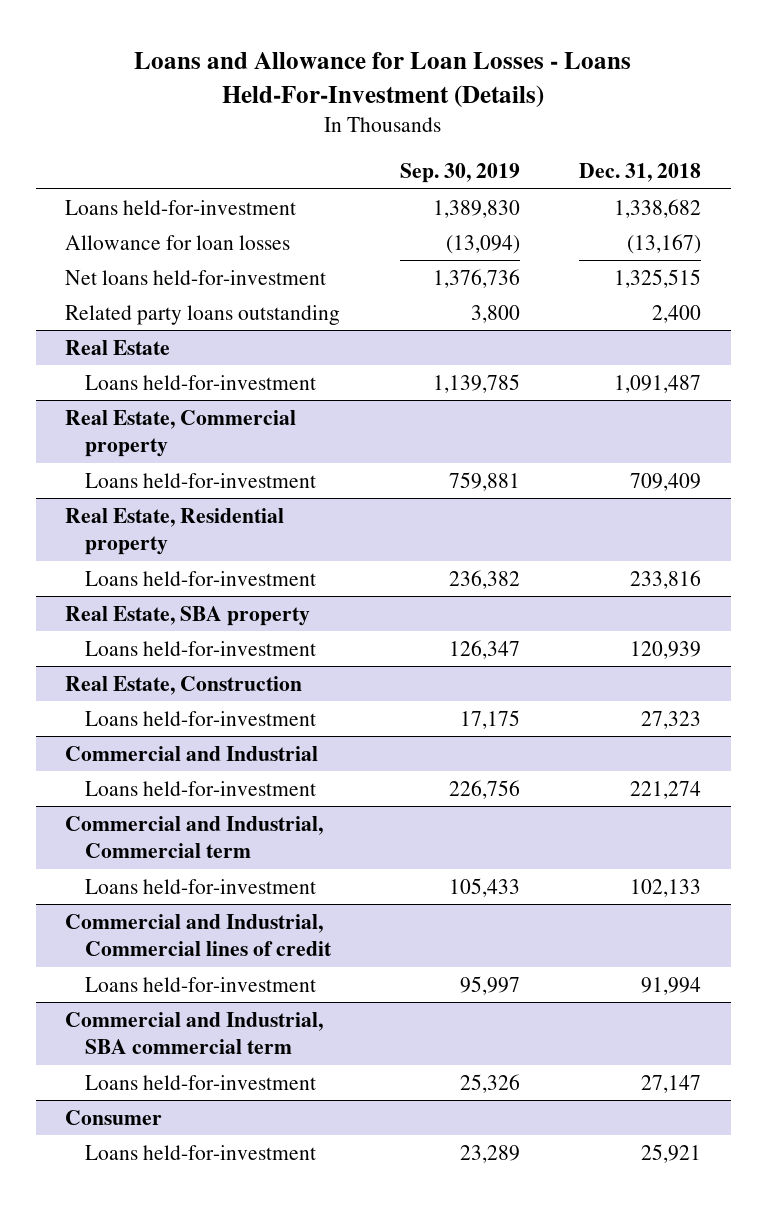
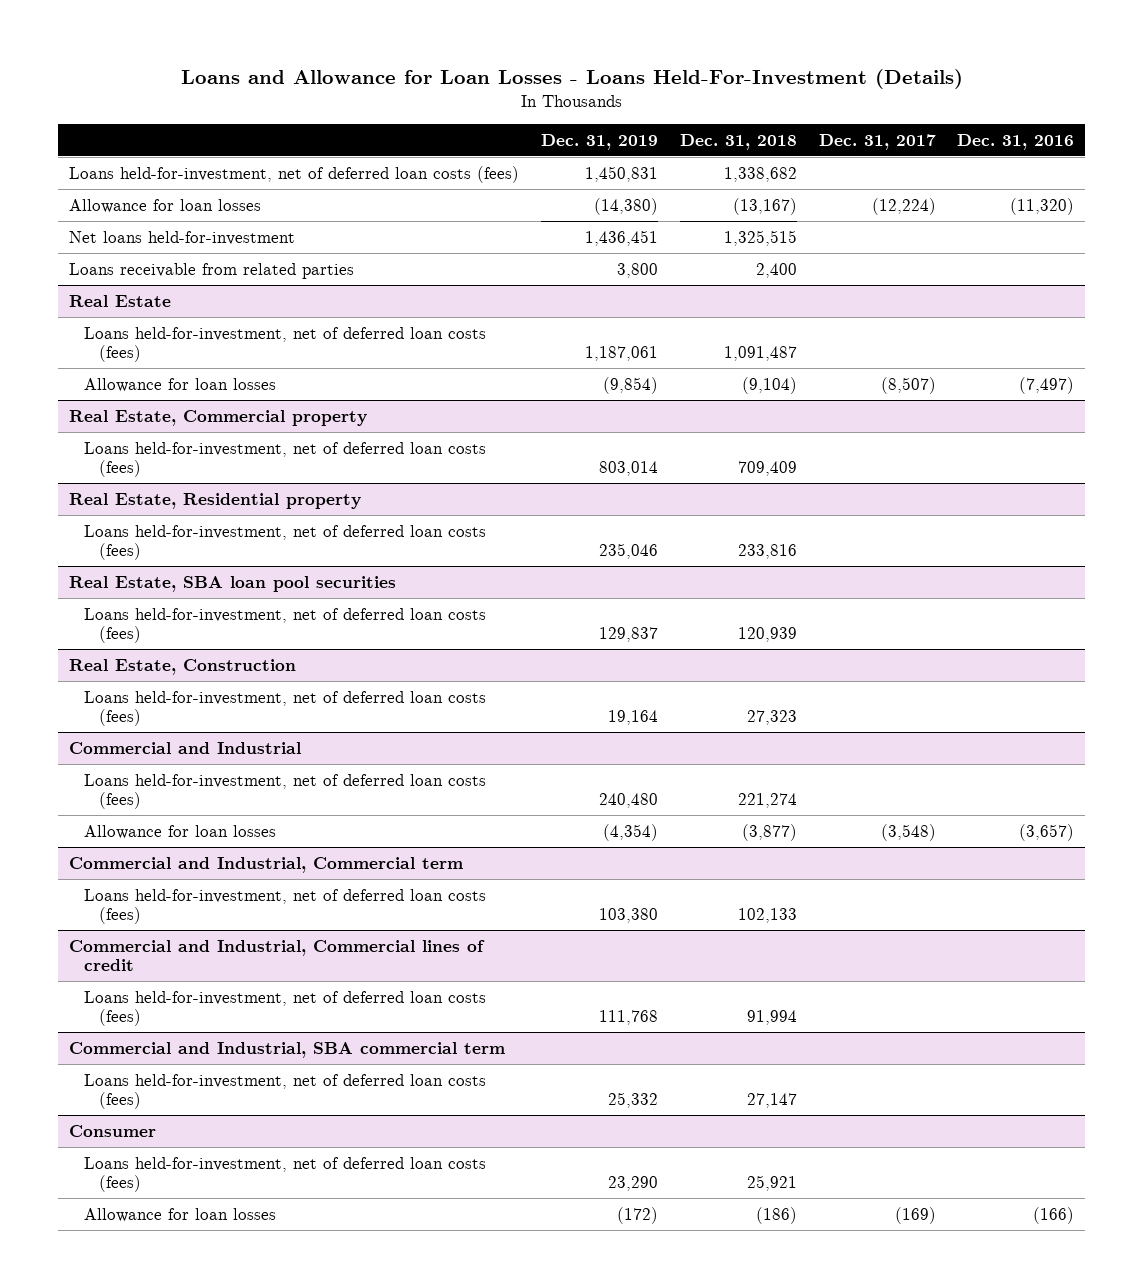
- | Sep. 30, 2019 | Dec. 31, 2018
+ | Dec. 31, 2019 | Dec. 31, 2018 | Dec. 31, 2017 | Dec. 31, 2016
- Loans held-for-investment | 1,389,830 | 1,338,682
+ Loans held-for-investment, net of deferred loan costs (fees) | 1,450,831 | 1,338,682 | |
- Related party loans outstanding | 3,800 | 2,400
+ Loans receivable from related parties | 3,800 | 2,400 | |
@ Real Estate
- Loans held-for-investment | 1,139,785 | 1,091,487
+ Loans held-for-investment, net of deferred loan costs (fees) | 1,187,061 | 1,091,487 | |
+ Allowance for loan losses | (9,854) | (9,104) | (8,507) | (7,497)
@ Real Estate, Commercial property
- Loans held-for-investment | 759,881 | 709,409
+ Loans held-for-investment, net of deferred loan costs (fees) | 803,014 | 709,409 | |
@ Real Estate, Residential property
- Loans held-for-investment | 236,382 | 233,816
- Real Estate, SBA property
- Loans held-for-investment | 126,347 | 120,939
@ Real Estate, Residential property
+ Loans held-for-investment, net of deferred loan costs (fees) | 235,046 | 233,816 | |
+ Real Estate, SBA loan pool securities
+ Loans held-for-investment, net of deferred loan costs (fees) | 129,837 | 120,939 | |
@ Real Estate, Construction
- Loans held-for-investment | 17,175 | 27,323
+ Loans held-for-investment, net of deferred loan costs (fees) | 19,164 | 27,323 | |
@ Commercial and Industrial
- Loans held-for-investment | 226,756 | 221,274
+ Loans held-for-investment, net of deferred loan costs (fees) | 240,480 | 221,274 | |
+ Allowance for loan losses | (4,354) | (3,877) | (3,548) | (3,657)
@ Commercial and Industrial, Commercial term
- Loans held-for-investment | 105,433 | 102,133
+ Loans held-for-investment, net of deferred loan costs (fees) | 103,380 | 102,133 | |
@ Commercial and Industrial, Commercial lines of credit
- Loans held-for-investment | 95,997 | 91,994
+ Loans held-for-investment, net of deferred loan costs (fees) | 111,768 | 91,994 | |
@ Commercial and Industrial, SBA commercial term
- Loans held-for-investment | 25,326 | 27,147
+ Loans held-for-investment, net of deferred loan costs (fees) | 25,332 | 27,147 | |
@ Consumer
- Loans held-for-investment | 23,289 | 25,921
+ Loans held-for-investment, net of deferred loan costs (fees) | 23,290 | 25,921 | |
+ Allowance for loan losses | (172) | (186) | (169) | (166)

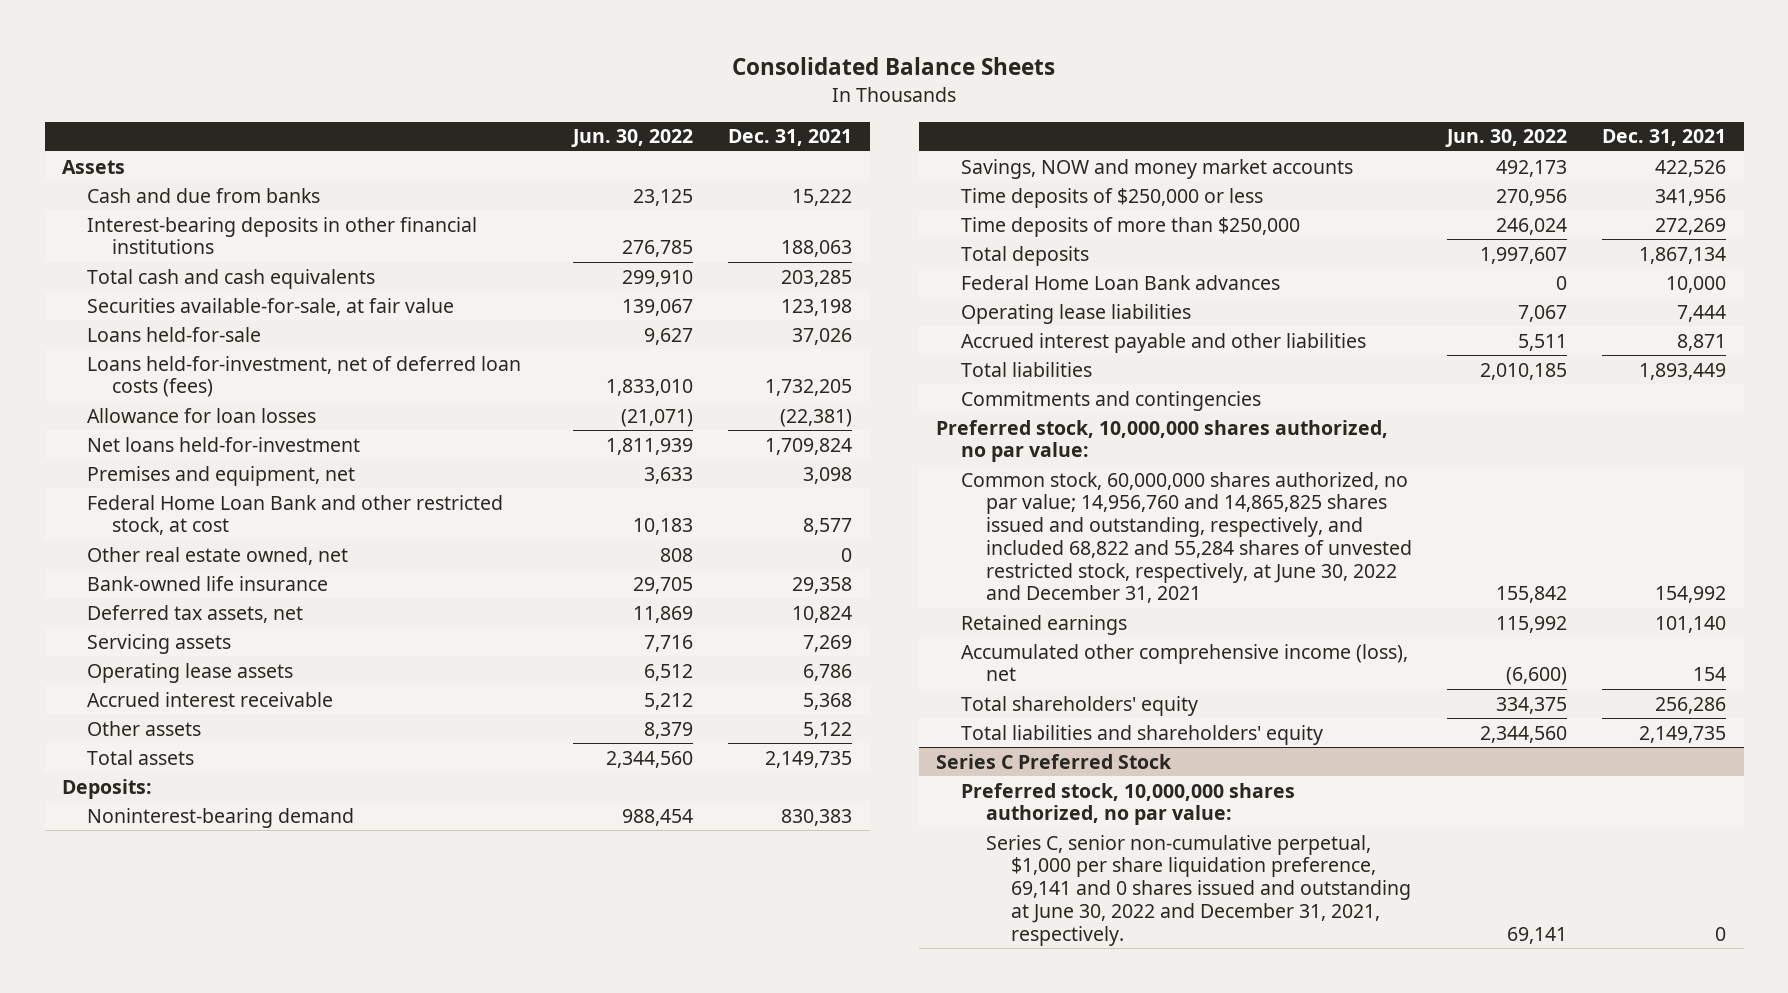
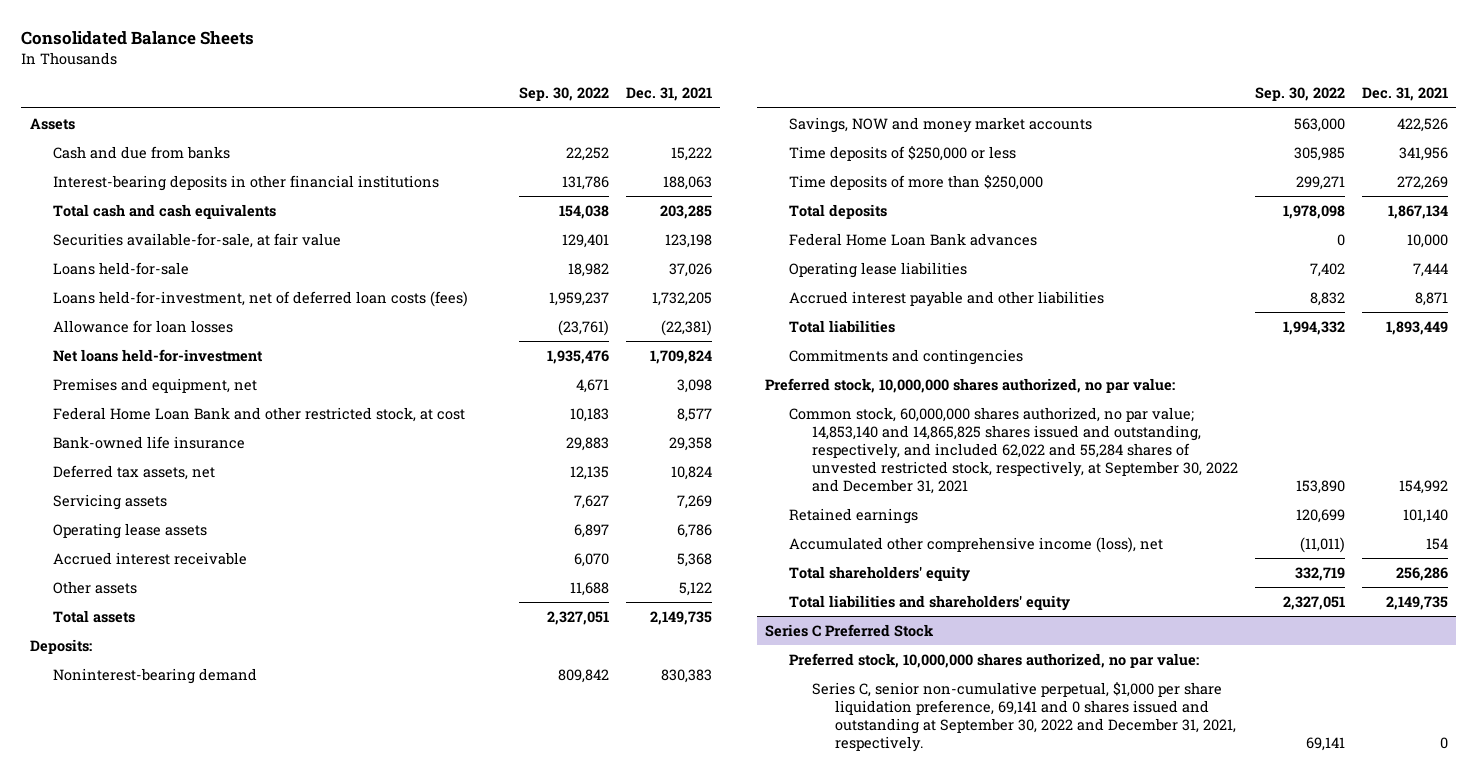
- | Jun. 30, 2022 | Dec. 31, 2021
+ | Sep. 30, 2022 | Dec. 31, 2021
- Other real estate owned, net | 808 | 0
- Common stock, 60,000,000 shares authorized, no par value; 14,956,760 and 14,865,825 shares issued and outstanding, respectively, and included 68,822 and 55,284 shares of unvested restricted stock, respectively, at June 30, 2022 and December 31, 2021 | 155,842 | 154,992
+ Common stock, 60,000,000 shares authorized, no par value; 14,853,140 and 14,865,825 shares issued and outstanding, respectively, and included 62,022 and 55,284 shares of unvested restricted stock, respectively, at September 30, 2022 and December 31, 2021 | 153,890 | 154,992
@ Series C Preferred Stock
- Series C, senior non-cumulative perpetual, $1,000 per share liquidation preference, 69,141 and 0 shares issued and outstanding at June 30, 2022 and December 31, 2021, respectively. | 69,141 | 0
+ Series C, senior non-cumulative perpetual, $1,000 per share liquidation preference, 69,141 and 0 shares issued and outstanding at September 30, 2022 and December 31, 2021, respectively. | 69,141 | 0

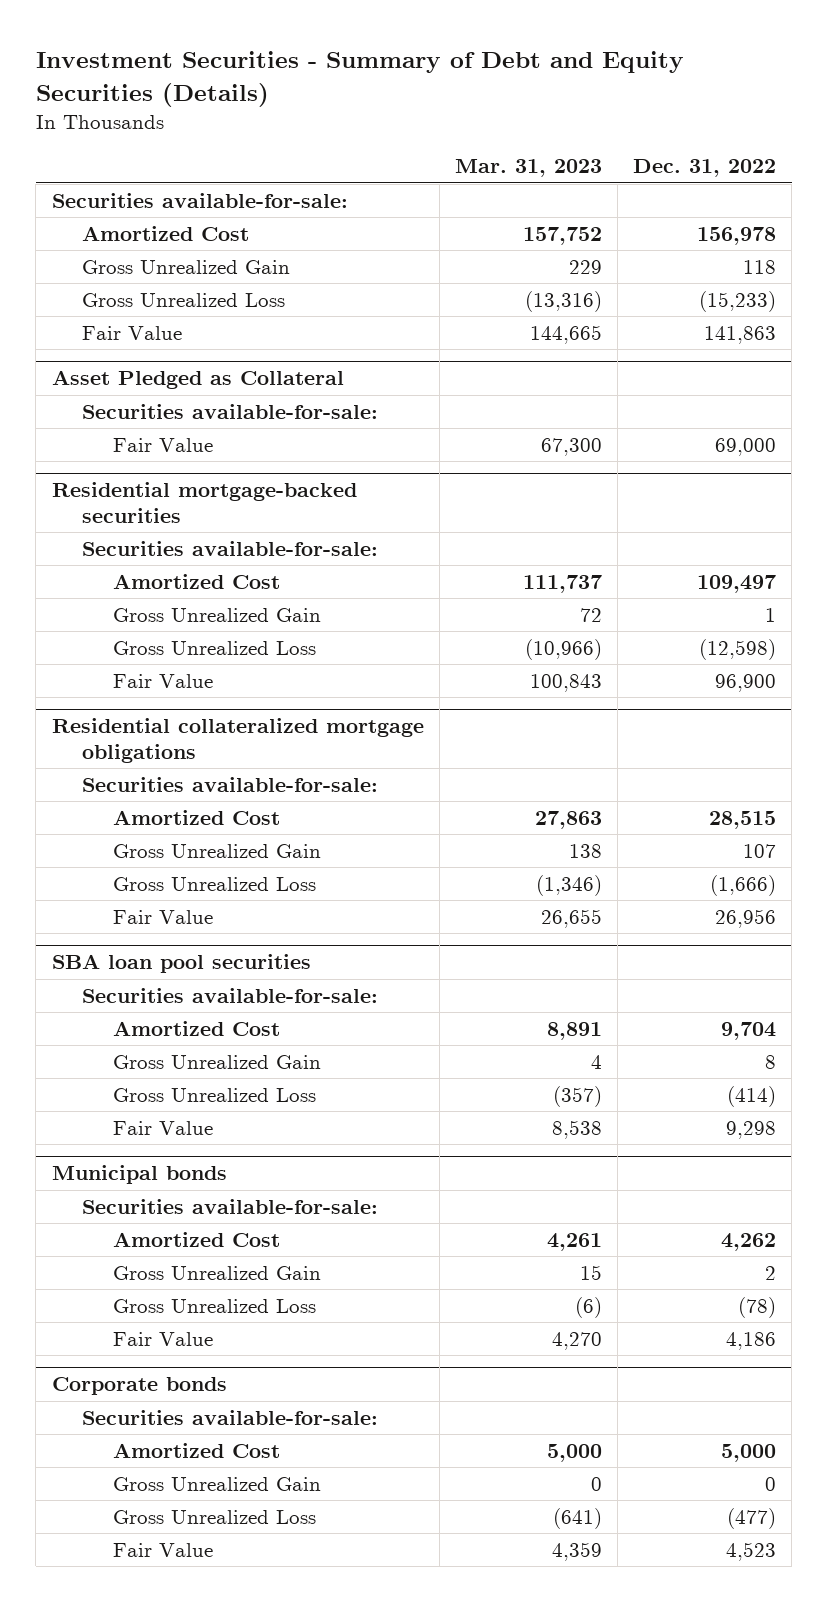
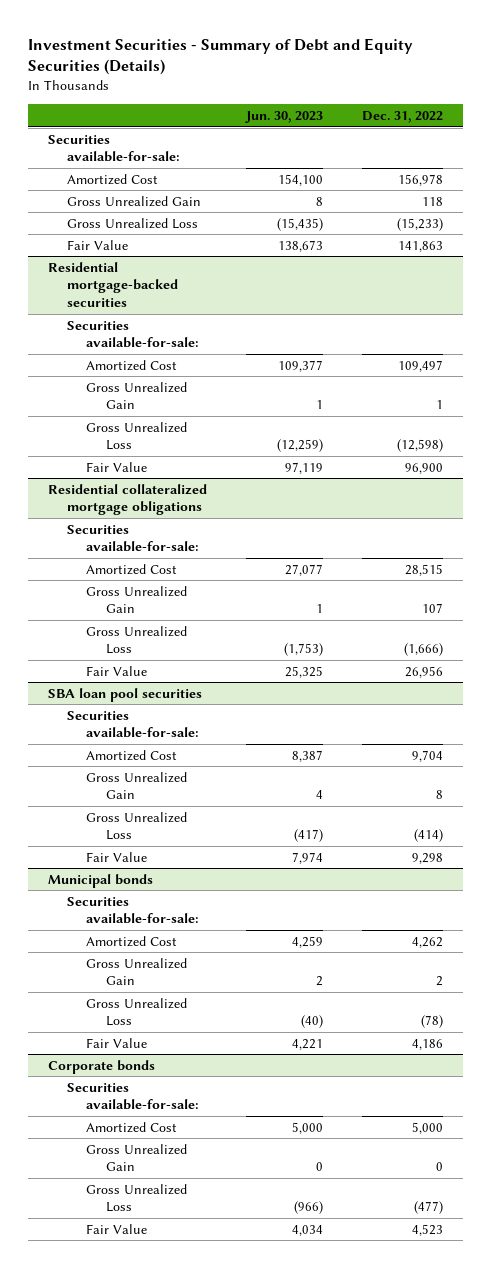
- | Mar. 31, 2023 | Dec. 31, 2022
+ | Jun. 30, 2023 | Dec. 31, 2022
- Asset Pledged as Collateral
- Securities available-for-sale:
- Fair Value | 67,300 | 69,000

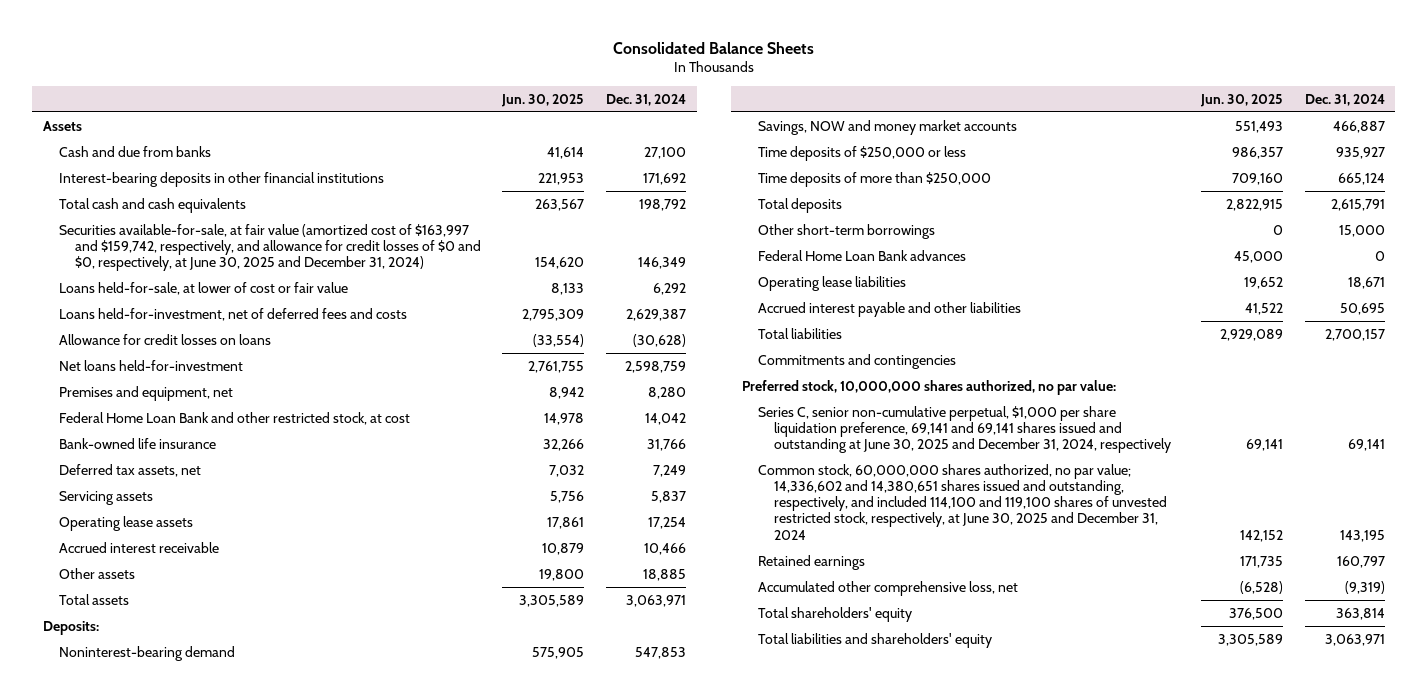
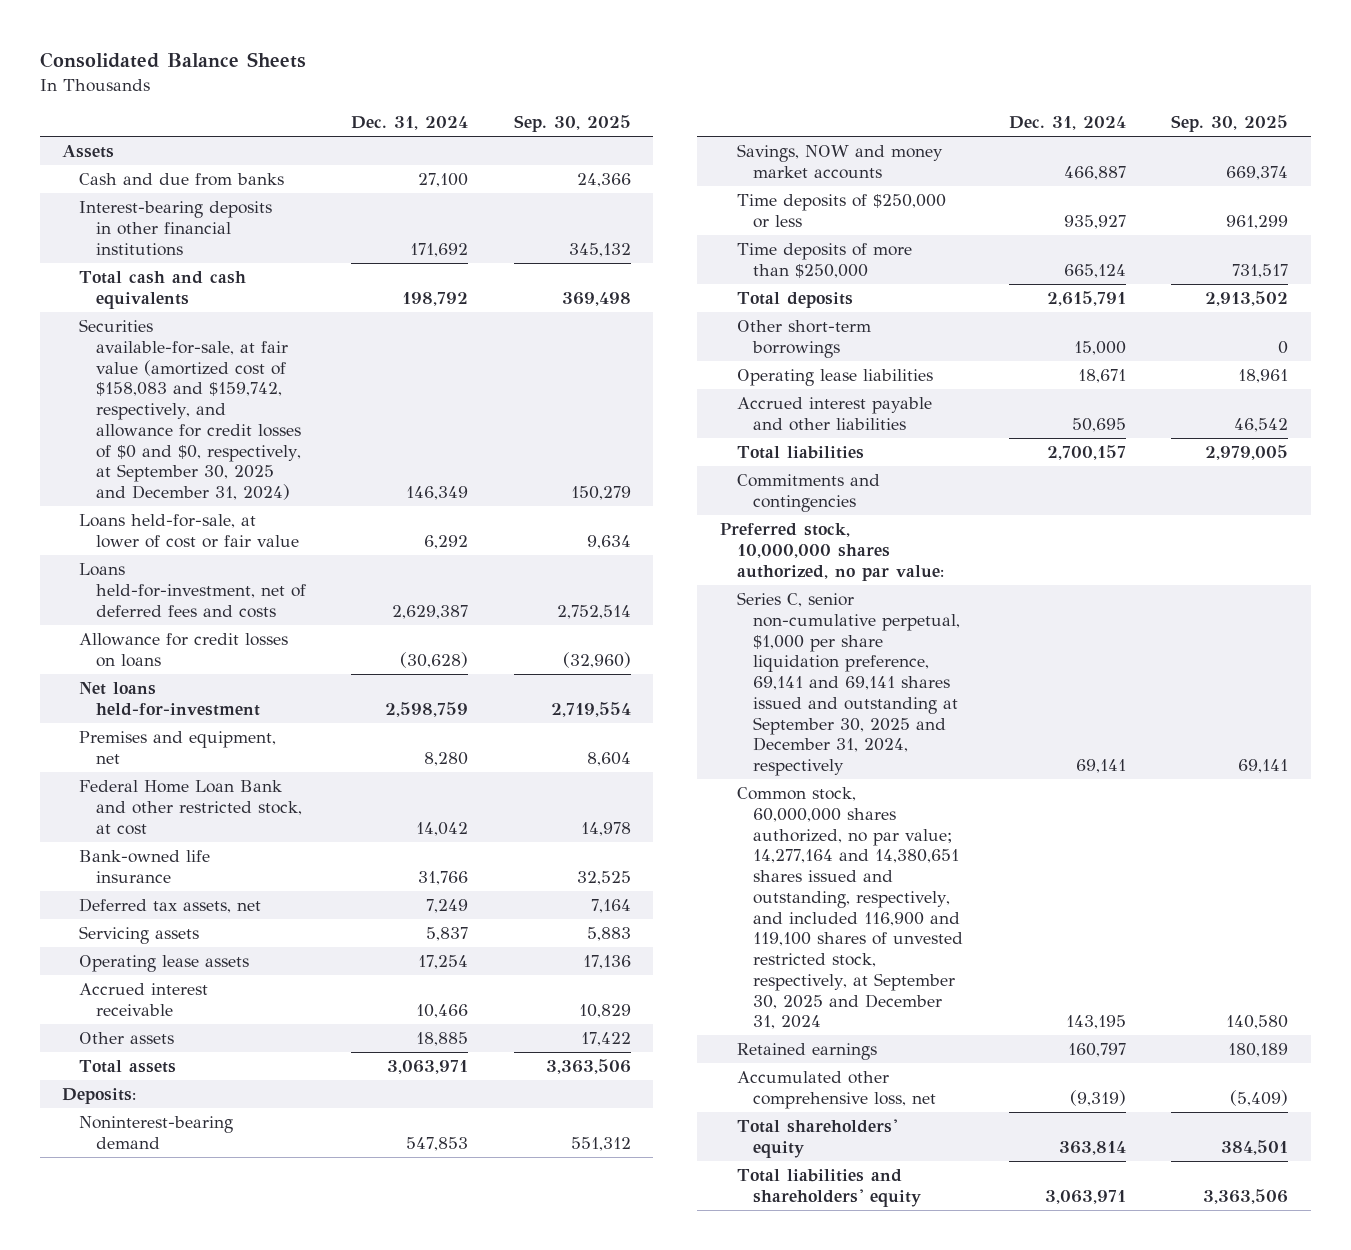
- | Jun. 30, 2025 | Dec. 31, 2024
+ | Dec. 31, 2024 | Sep. 30, 2025
- Securities available-for-sale, at fair value (amortized cost of $163,997 and $159,742, respectively, and allowance for credit losses of $0 and $0, respectively, at June 30, 2025 and December 31, 2024) | 154,620 | 146,349
+ Securities available-for-sale, at fair value (amortized cost of $158,083 and $159,742, respectively, and allowance for credit losses of $0 and $0, respectively, at September 30, 2025 and December 31, 2024) | 146,349 | 150,279
- Federal Home Loan Bank advances | 45,000 | 0
- Series C, senior non-cumulative perpetual, $1,000 per share liquidation preference, 69,141 and 69,141 shares issued and outstanding at June 30, 2025 and December 31, 2024, respectively | 69,141 | 69,141
- Common stock, 60,000,000 shares authorized, no par value; 14,336,602 and 14,380,651 shares issued and outstanding, respectively, and included 114,100 and 119,100 shares of unvested restricted stock, respectively, at June 30, 2025 and December 31, 2024 | 142,152 | 143,195
+ Series C, senior non-cumulative perpetual, $1,000 per share liquidation preference, 69,141 and 69,141 shares issued and outstanding at September 30, 2025 and December 31, 2024, respectively | 69,141 | 69,141
+ Common stock, 60,000,000 shares authorized, no par value; 14,277,164 and 14,380,651 shares issued and outstanding, respectively, and included 116,900 and 119,100 shares of unvested restricted stock, respectively, at September 30, 2025 and December 31, 2024 | 143,195 | 140,580

